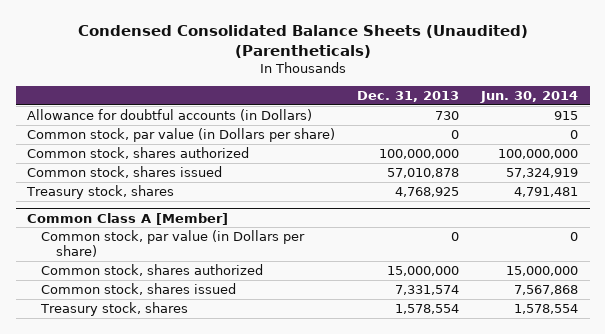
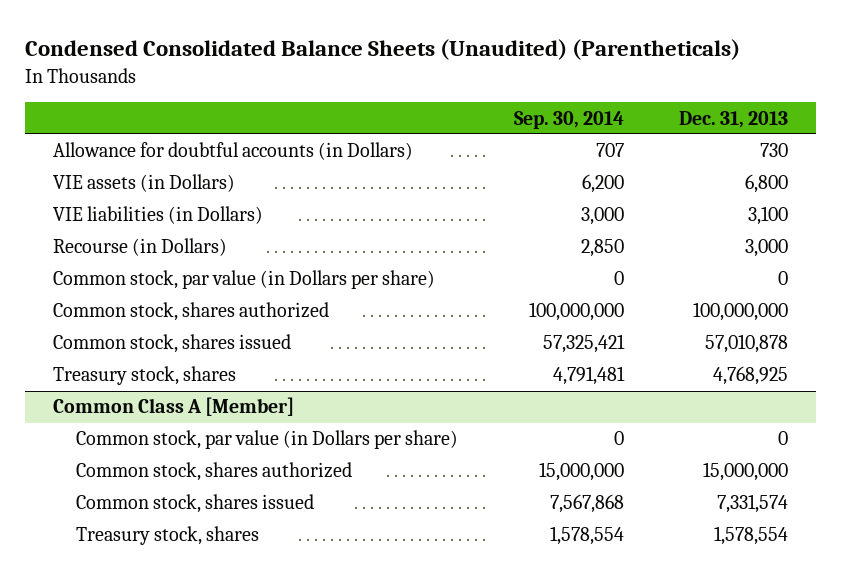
- | Dec. 31, 2013 | Jun. 30, 2014
+ | Sep. 30, 2014 | Dec. 31, 2013
+ VIE assets (in Dollars) | 6,200 | 6,800
+ VIE liabilities (in Dollars) | 3,000 | 3,100
+ Recourse (in Dollars) | 2,850 | 3,000

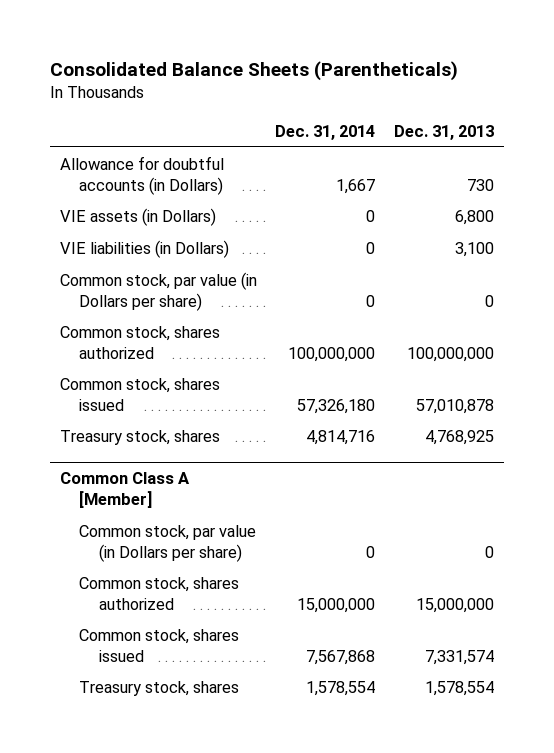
- Condensed Consolidated Balance Sheets (Unaudited) (Parentheticals)
+ Consolidated Balance Sheets (Parentheticals)
- | Sep. 30, 2014 | Dec. 31, 2013
+ | Dec. 31, 2014 | Dec. 31, 2013
- Recourse (in Dollars) | 2,850 | 3,000

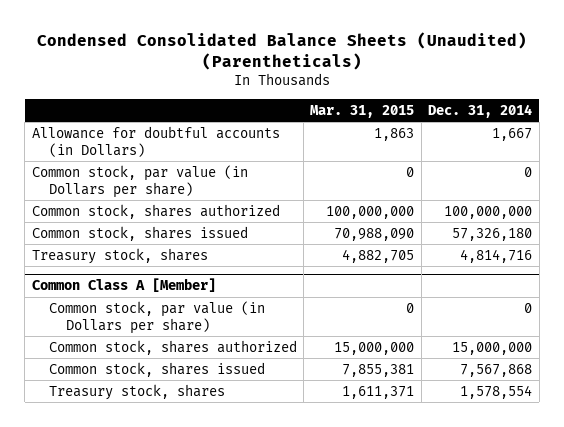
- Consolidated Balance Sheets (Parentheticals)
+ Condensed Consolidated Balance Sheets (Unaudited) (Parentheticals)
- | Dec. 31, 2014 | Dec. 31, 2013
+ | Mar. 31, 2015 | Dec. 31, 2014
- VIE assets (in Dollars) | 0 | 6,800
- VIE liabilities (in Dollars) | 0 | 3,100

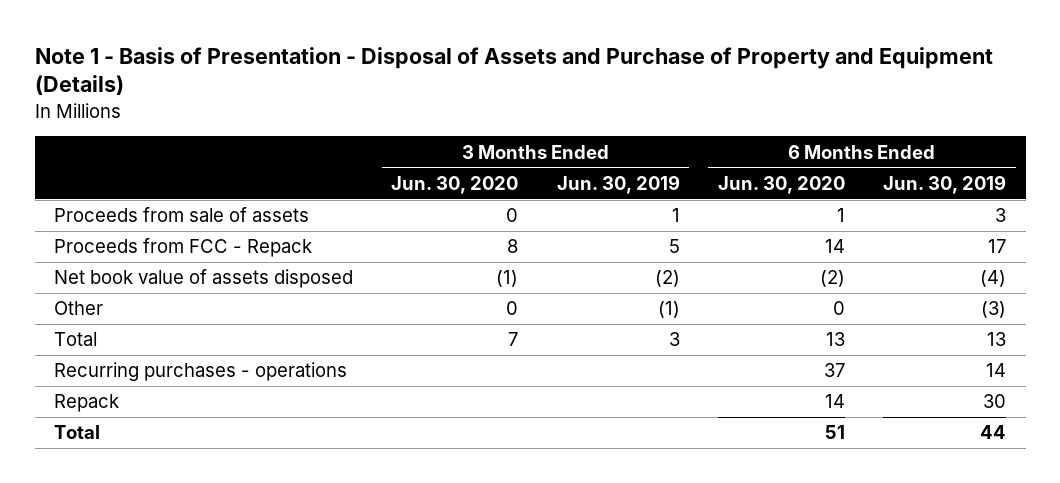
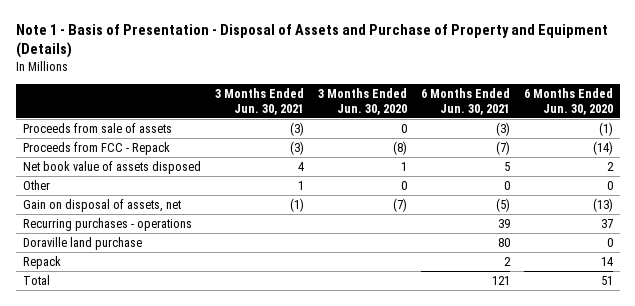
- | 3 Months Ended Jun. 30, 2020 | 3 Months Ended Jun. 30, 2019 | 6 Months Ended Jun. 30, 2020 | 6 Months Ended Jun. 30, 2019
+ | 3 Months Ended Jun. 30, 2021 | 3 Months Ended Jun. 30, 2020 | 6 Months Ended Jun. 30, 2021 | 6 Months Ended Jun. 30, 2020
- Proceeds from sale of assets | 0 | 1 | 1 | 3
- Proceeds from FCC - Repack | 8 | 5 | 14 | 17
- Net book value of assets disposed | (1) | (2) | (2) | (4)
+ Proceeds from sale of assets | (3) | 0 | (3) | (1)
+ Proceeds from FCC - Repack | (3) | (8) | (7) | (14)
+ Net book value of assets disposed | 4 | 1 | 5 | 2
- Total | 7 | 3 | 13 | 13
+ Gain on disposal of assets, net | (1) | (7) | (5) | (13)
+ Doraville land purchase | | | 80 | 0

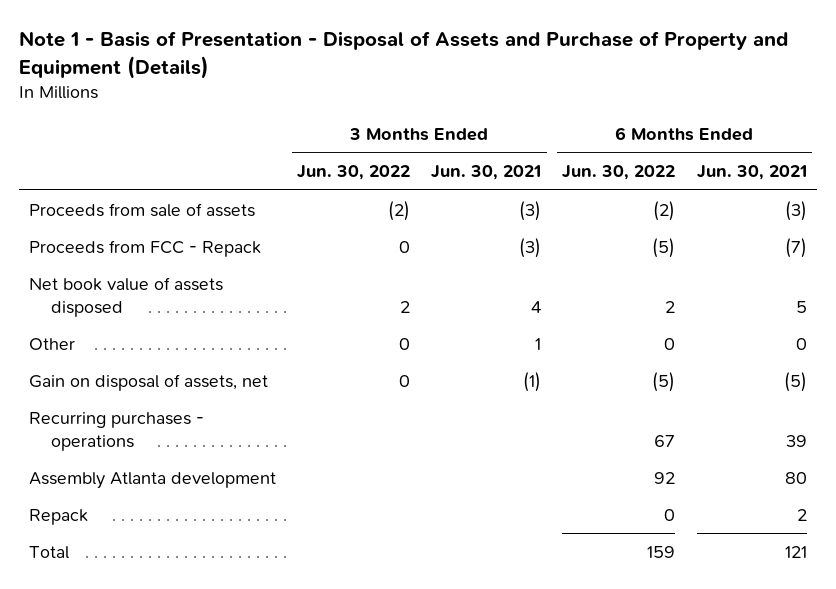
- | 3 Months Ended Jun. 30, 2021 | 3 Months Ended Jun. 30, 2020 | 6 Months Ended Jun. 30, 2021 | 6 Months Ended Jun. 30, 2020
+ | 3 Months Ended Jun. 30, 2022 | 3 Months Ended Jun. 30, 2021 | 6 Months Ended Jun. 30, 2022 | 6 Months Ended Jun. 30, 2021
- Doraville land purchase | | | 80 | 0
+ Assembly Atlanta development | | | 92 | 80

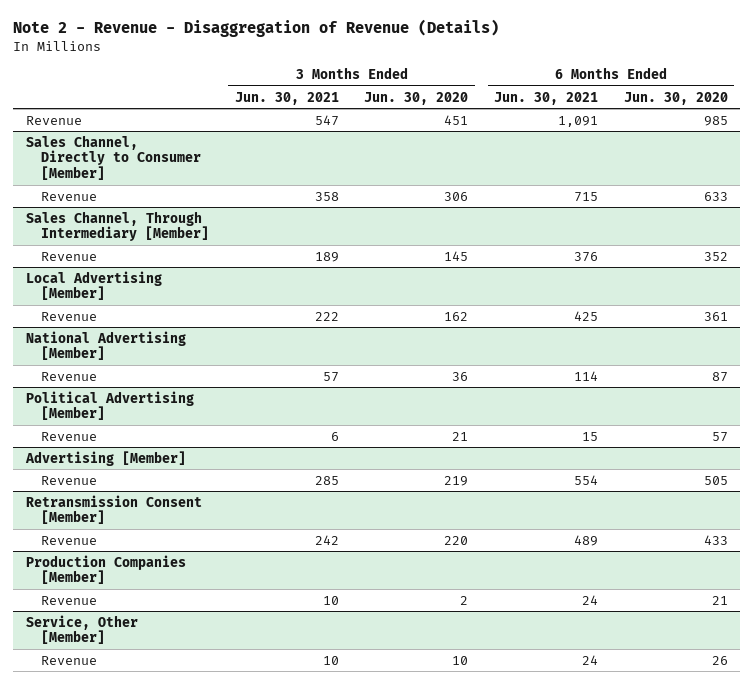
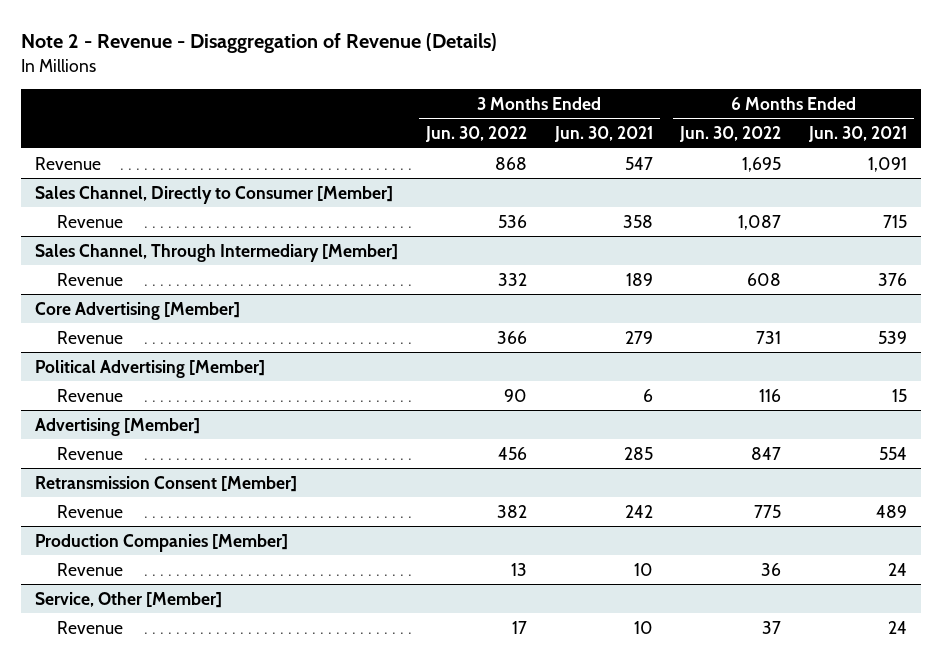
- | 3 Months Ended Jun. 30, 2021 | 3 Months Ended Jun. 30, 2020 | 6 Months Ended Jun. 30, 2021 | 6 Months Ended Jun. 30, 2020
+ | 3 Months Ended Jun. 30, 2022 | 3 Months Ended Jun. 30, 2021 | 6 Months Ended Jun. 30, 2022 | 6 Months Ended Jun. 30, 2021
- Local Advertising [Member]
- Revenue | 222 | 162 | 425 | 361
- National Advertising [Member]
- Revenue | 57 | 36 | 114 | 87
+ Core Advertising [Member]
+ Revenue | 366 | 279 | 731 | 539

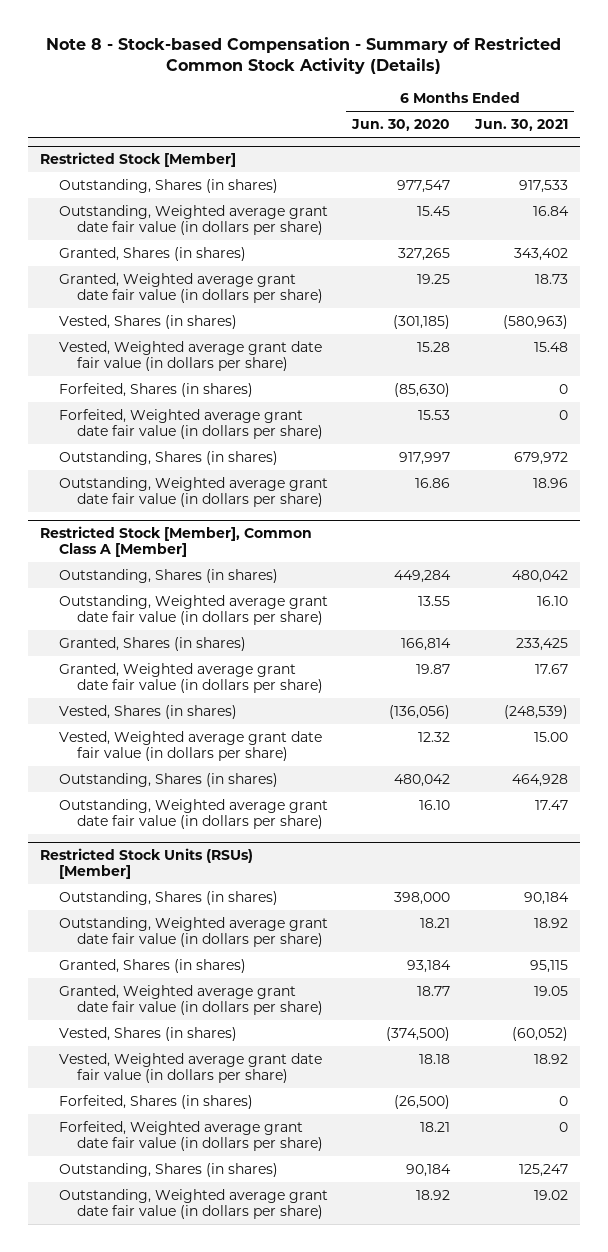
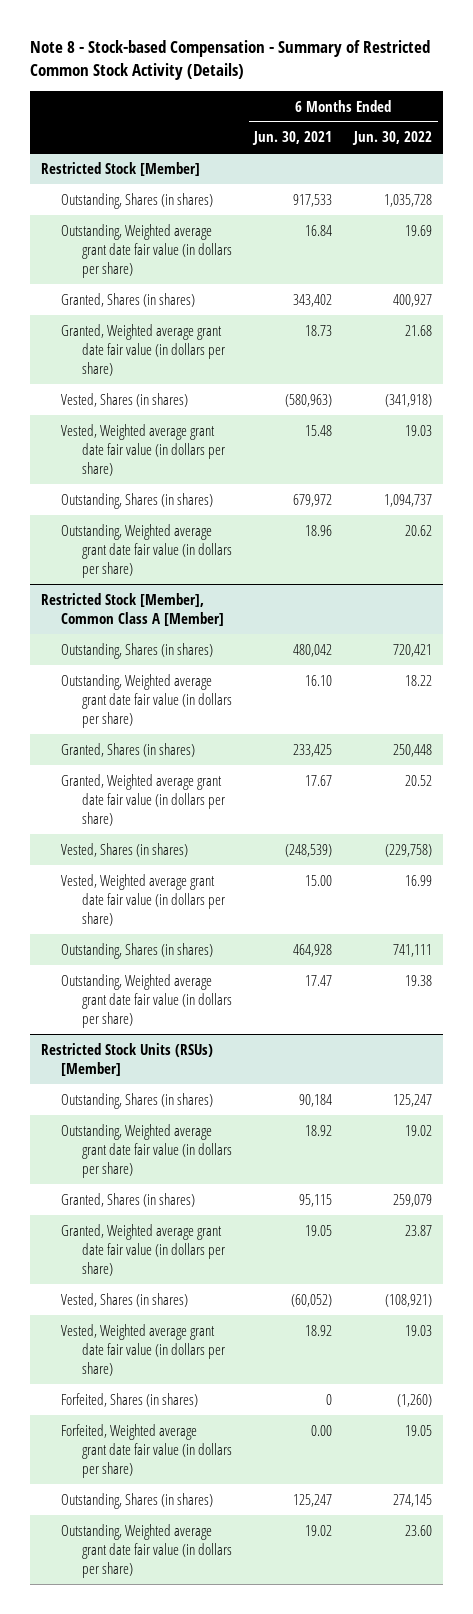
- | 6 Months Ended Jun. 30, 2020 | 6 Months Ended Jun. 30, 2021
+ | 6 Months Ended Jun. 30, 2021 | 6 Months Ended Jun. 30, 2022
@ Restricted Stock [Member]
- Forfeited, Shares (in shares) | (85,630) | 0
- Forfeited, Weighted average grant date fair value (in dollars per share) | 15.53 | 0
@ Restricted Stock Units (RSUs) [Member]
- Forfeited, Weighted average grant date fair value (in dollars per share) | 18.21 | 0
+ Forfeited, Weighted average grant date fair value (in dollars per share) | 0.00 | 19.05

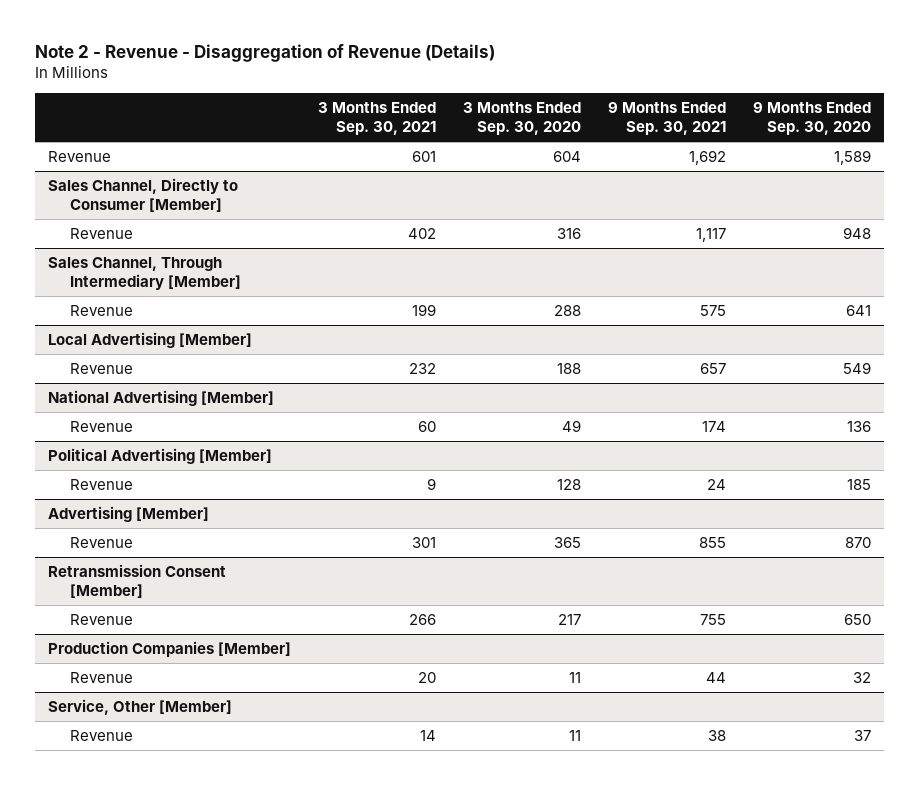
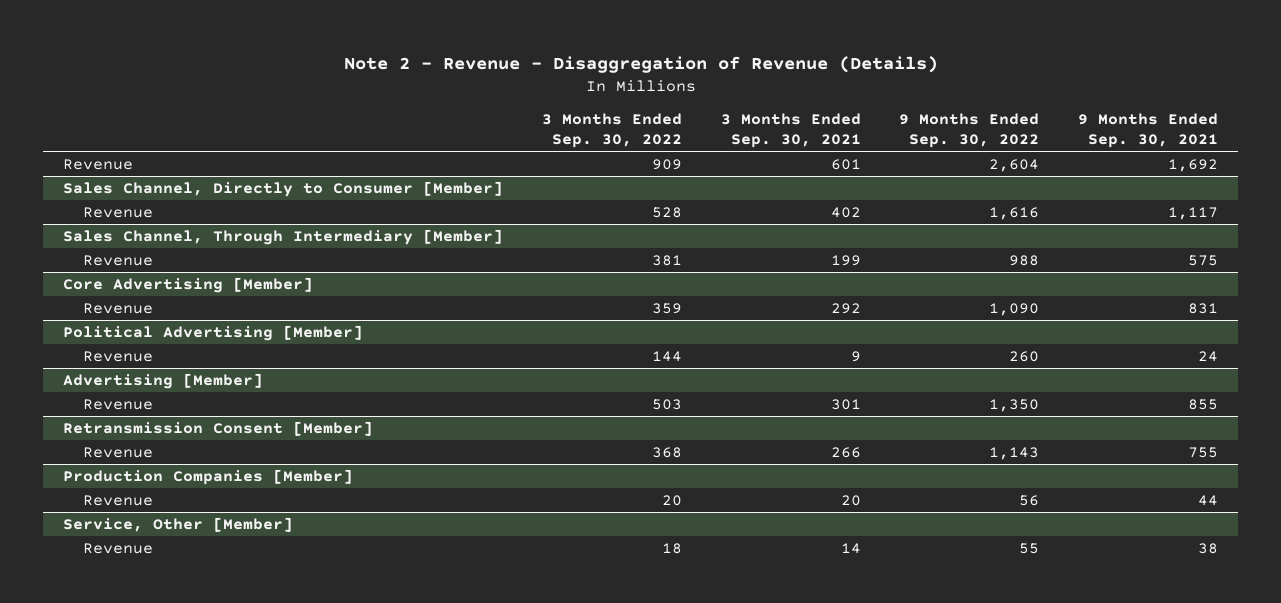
- | 3 Months Ended Sep. 30, 2021 | 3 Months Ended Sep. 30, 2020 | 9 Months Ended Sep. 30, 2021 | 9 Months Ended Sep. 30, 2020
+ | 3 Months Ended Sep. 30, 2022 | 3 Months Ended Sep. 30, 2021 | 9 Months Ended Sep. 30, 2022 | 9 Months Ended Sep. 30, 2021
- Local Advertising [Member]
- Revenue | 232 | 188 | 657 | 549
- National Advertising [Member]
- Revenue | 60 | 49 | 174 | 136
+ Core Advertising [Member]
+ Revenue | 359 | 292 | 1,090 | 831

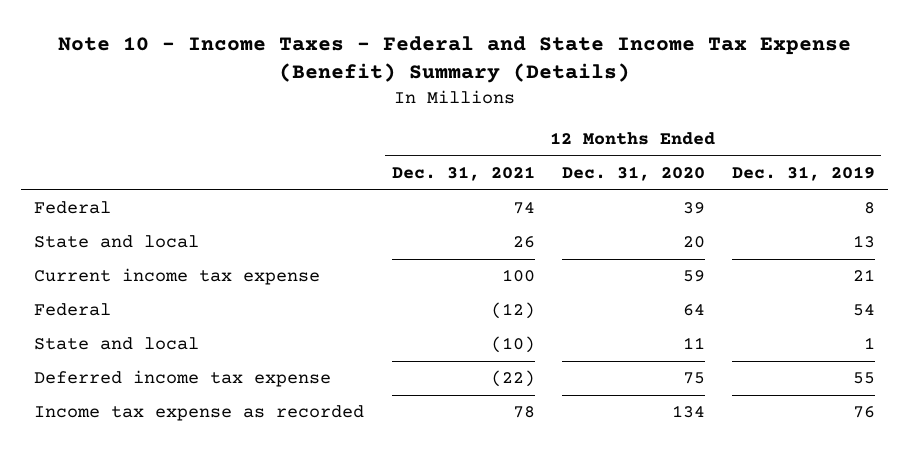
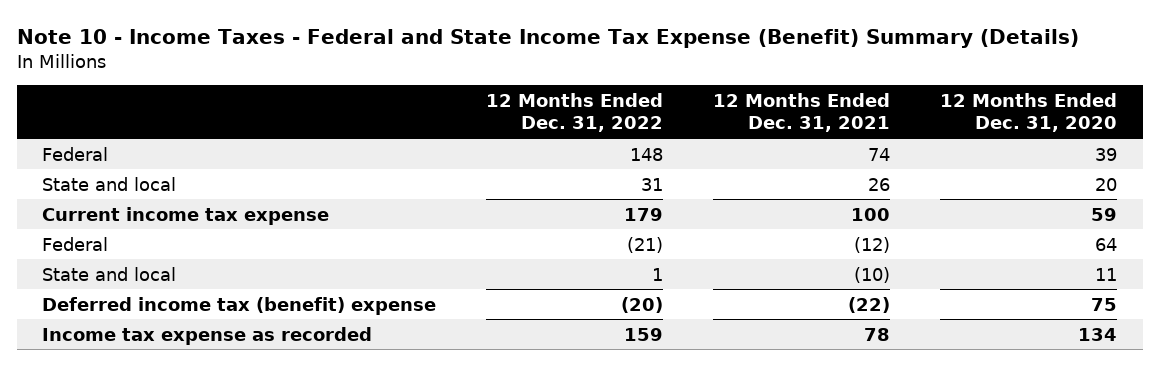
- | 12 Months Ended Dec. 31, 2021 | 12 Months Ended Dec. 31, 2020 | 12 Months Ended Dec. 31, 2019
+ | 12 Months Ended Dec. 31, 2022 | 12 Months Ended Dec. 31, 2021 | 12 Months Ended Dec. 31, 2020
- Deferred income tax expense | (22) | 75 | 55
+ Deferred income tax (benefit) expense | (20) | (22) | 75

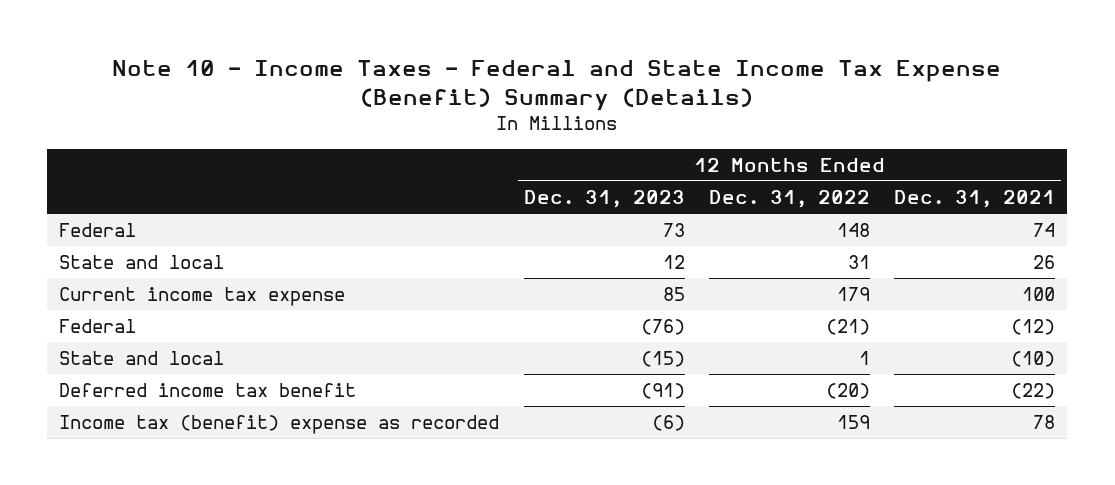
- | 12 Months Ended Dec. 31, 2022 | 12 Months Ended Dec. 31, 2021 | 12 Months Ended Dec. 31, 2020
+ | 12 Months Ended Dec. 31, 2023 | 12 Months Ended Dec. 31, 2022 | 12 Months Ended Dec. 31, 2021
- Deferred income tax (benefit) expense | (20) | (22) | 75
- Income tax expense as recorded | 159 | 78 | 134
+ Deferred income tax benefit | (91) | (20) | (22)
+ Income tax (benefit) expense as recorded | (6) | 159 | 78

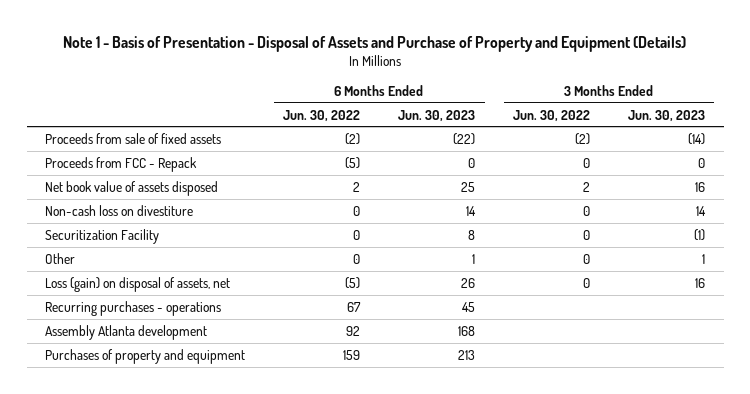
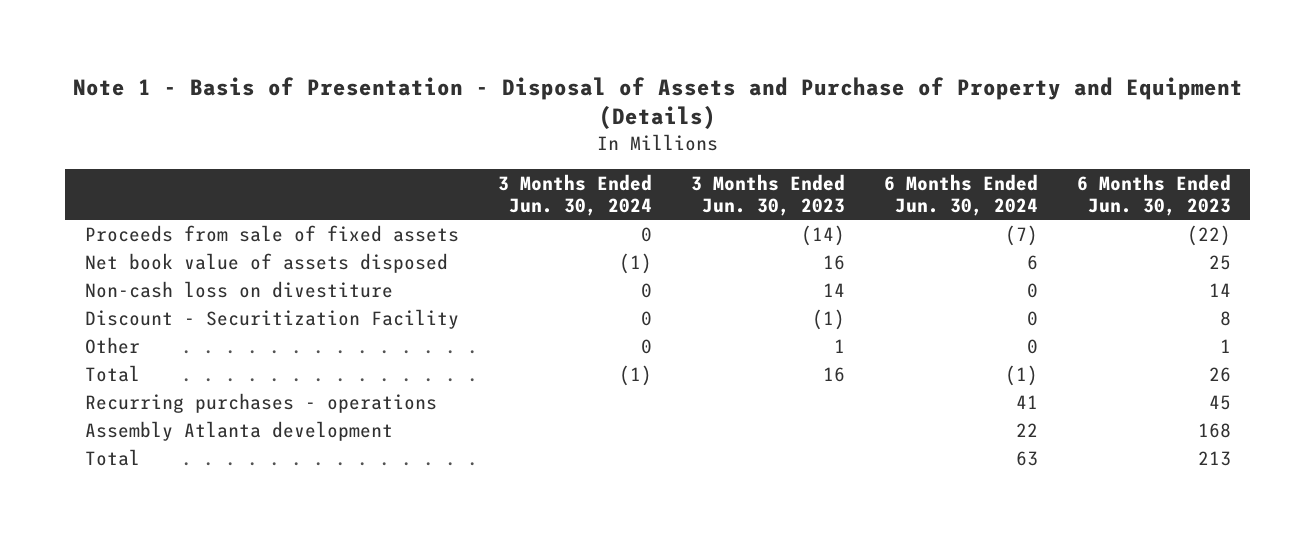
- | 6 Months Ended Jun. 30, 2022 | 6 Months Ended Jun. 30, 2023 | 3 Months Ended Jun. 30, 2022 | 3 Months Ended Jun. 30, 2023
+ | 3 Months Ended Jun. 30, 2024 | 3 Months Ended Jun. 30, 2023 | 6 Months Ended Jun. 30, 2024 | 6 Months Ended Jun. 30, 2023
- Proceeds from FCC - Repack | (5) | 0 | 0 | 0
- Securitization Facility | 0 | 8 | 0 | (1)
+ Discount - Securitization Facility | 0 | (1) | 0 | 8
- Loss (gain) on disposal of assets, net | (5) | 26 | 0 | 16
+ Total | (1) | 16 | (1) | 26
- Purchases of property and equipment | 159 | 213 | |
+ Total | | | 63 | 213

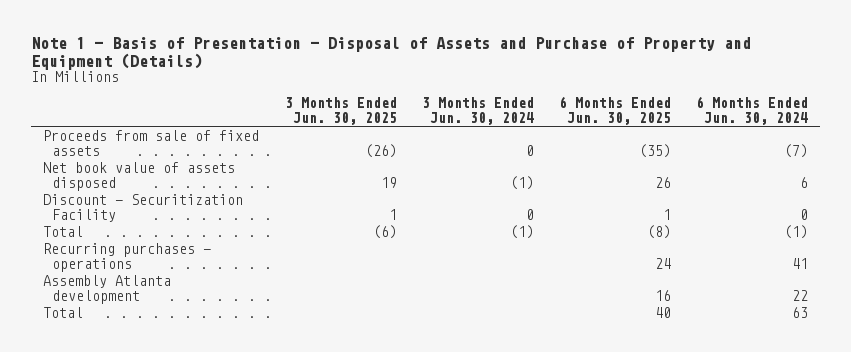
- | 3 Months Ended Jun. 30, 2024 | 3 Months Ended Jun. 30, 2023 | 6 Months Ended Jun. 30, 2024 | 6 Months Ended Jun. 30, 2023
+ | 3 Months Ended Jun. 30, 2025 | 3 Months Ended Jun. 30, 2024 | 6 Months Ended Jun. 30, 2025 | 6 Months Ended Jun. 30, 2024
- Non-cash loss on divestiture | 0 | 14 | 0 | 14
- Other | 0 | 1 | 0 | 1

